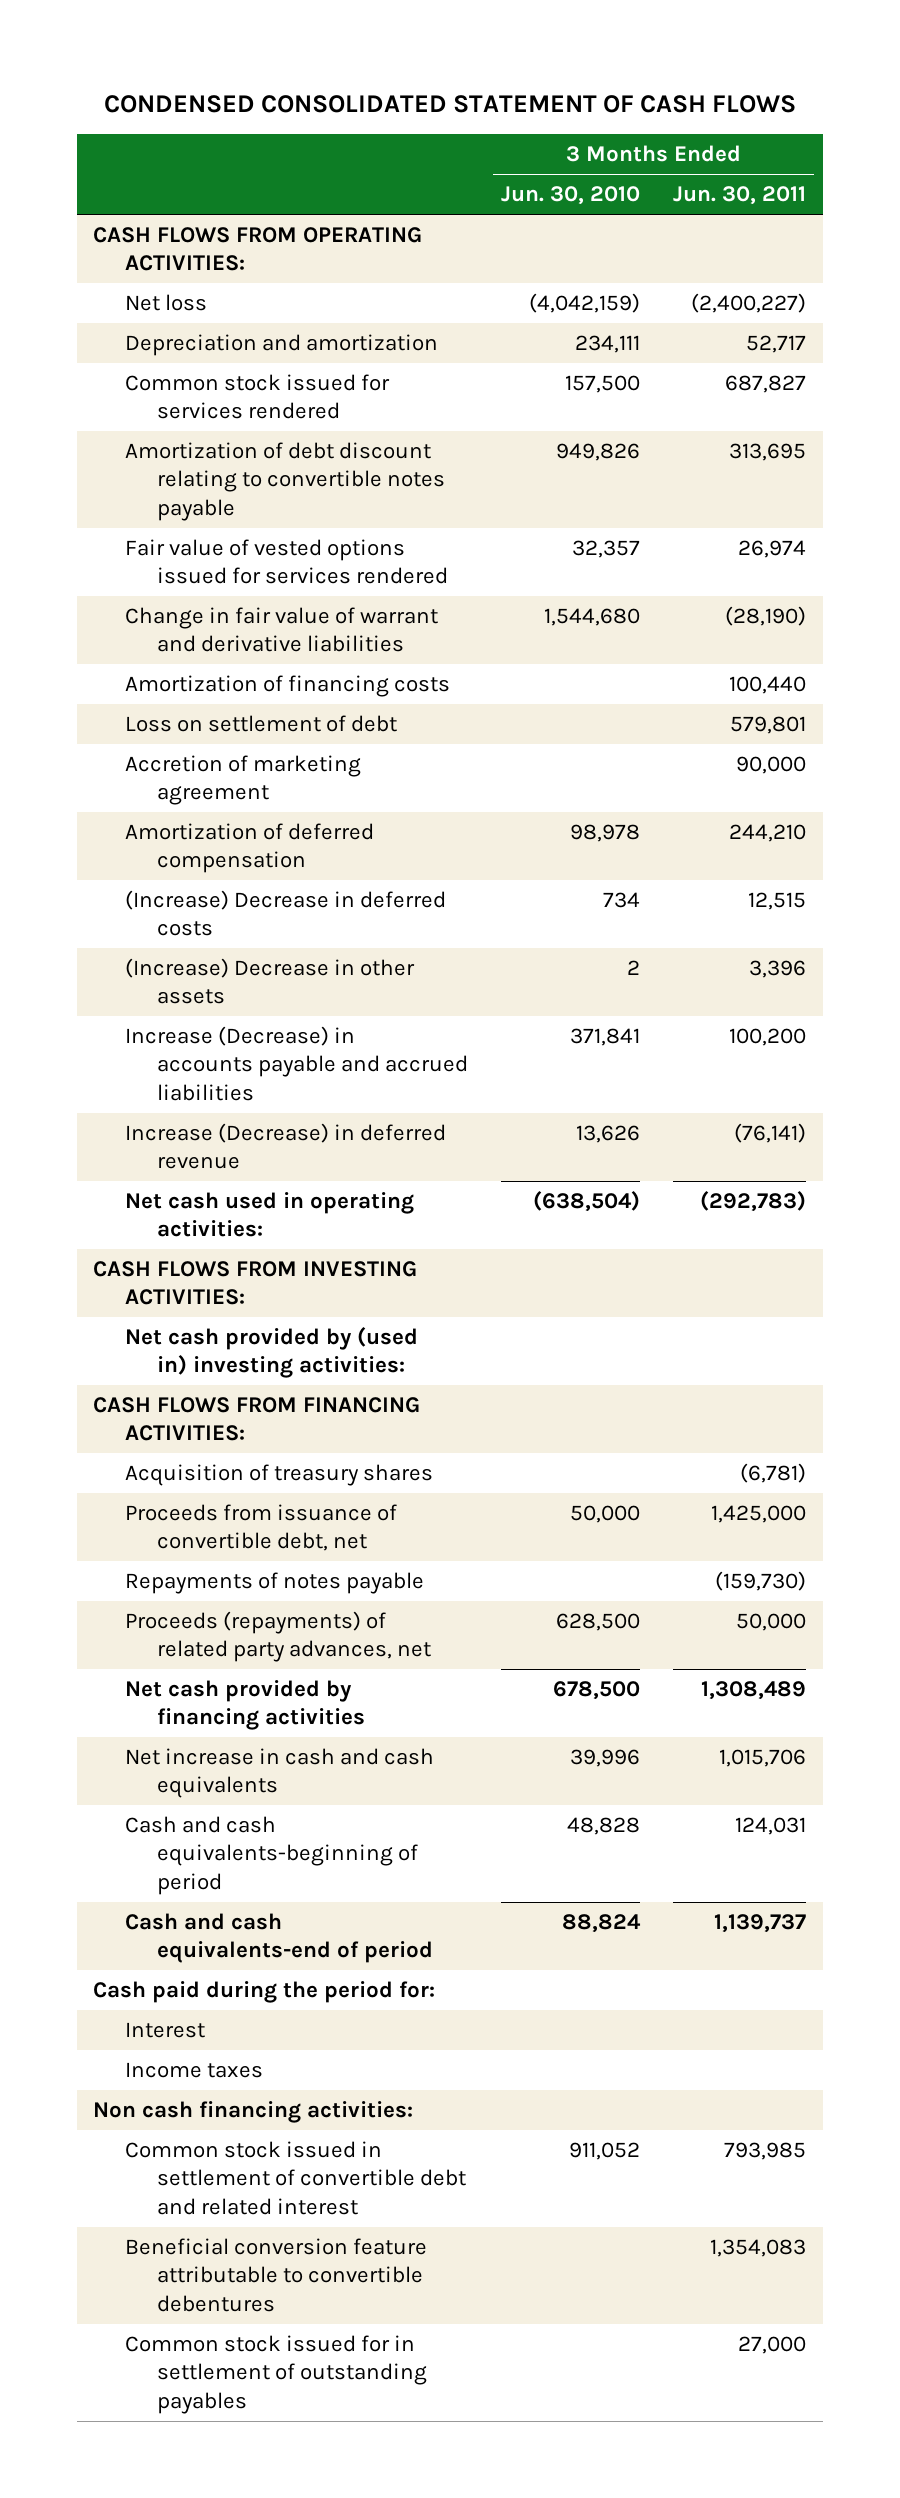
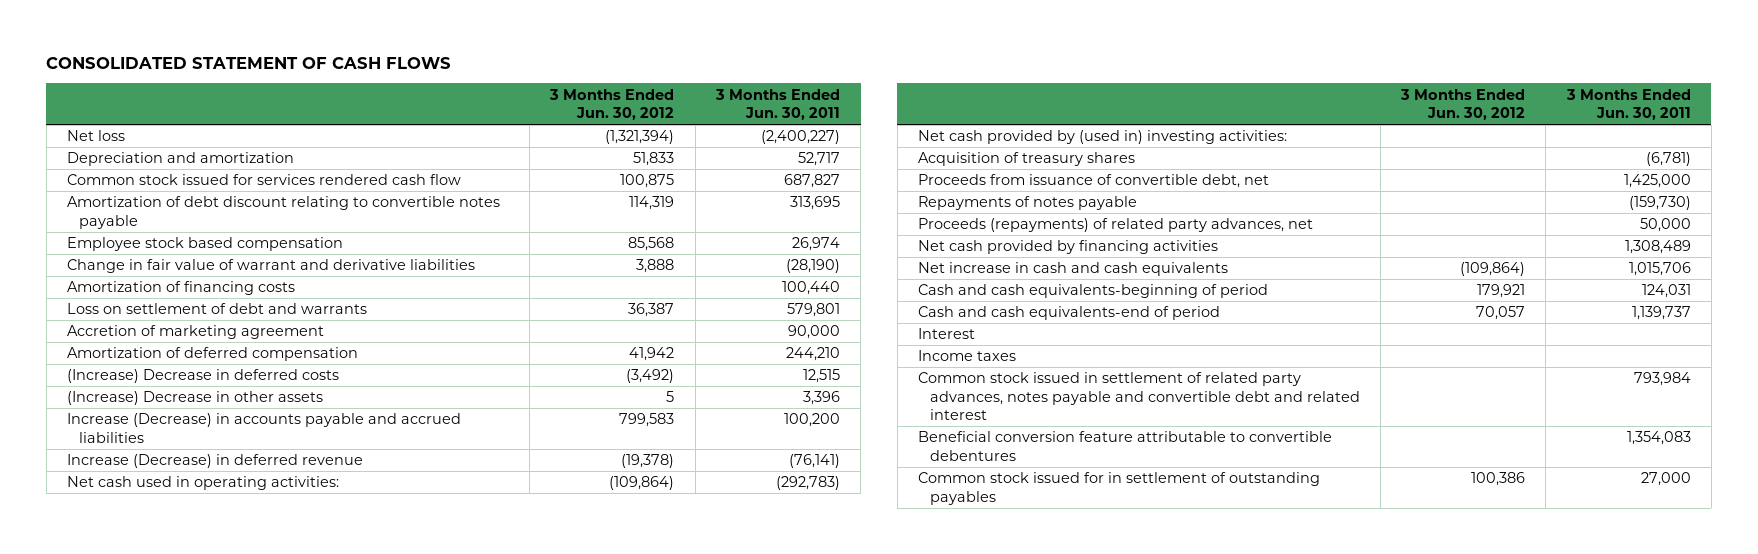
- CONDENSED CONSOLIDATED STATEMENT OF CASH FLOWS
+ CONSOLIDATED STATEMENT OF CASH FLOWS
- | 3 Months Ended Jun. 30, 2010 | 3 Months Ended Jun. 30, 2011
+ | 3 Months Ended Jun. 30, 2012 | 3 Months Ended Jun. 30, 2011
- CASH FLOWS FROM OPERATING ACTIVITIES:
- Common stock issued for services rendered | 157,500 | 687,827
+ Common stock issued for services rendered cash flow | 100,875 | 687,827
- Fair value of vested options issued for services rendered | 32,357 | 26,974
+ Employee stock based compensation | 85,568 | 26,974
- Loss on settlement of debt | | 579,801
+ Loss on settlement of debt and warrants | 36,387 | 579,801
- CASH FLOWS FROM INVESTING ACTIVITIES:
- CASH FLOWS FROM FINANCING ACTIVITIES:
- Cash paid during the period for:
- Non cash financing activities:
- Common stock issued in settlement of convertible debt and related interest | 911,052 | 793,985
+ Common stock issued in settlement of related party advances, notes payable and convertible debt and related interest | | 793,984

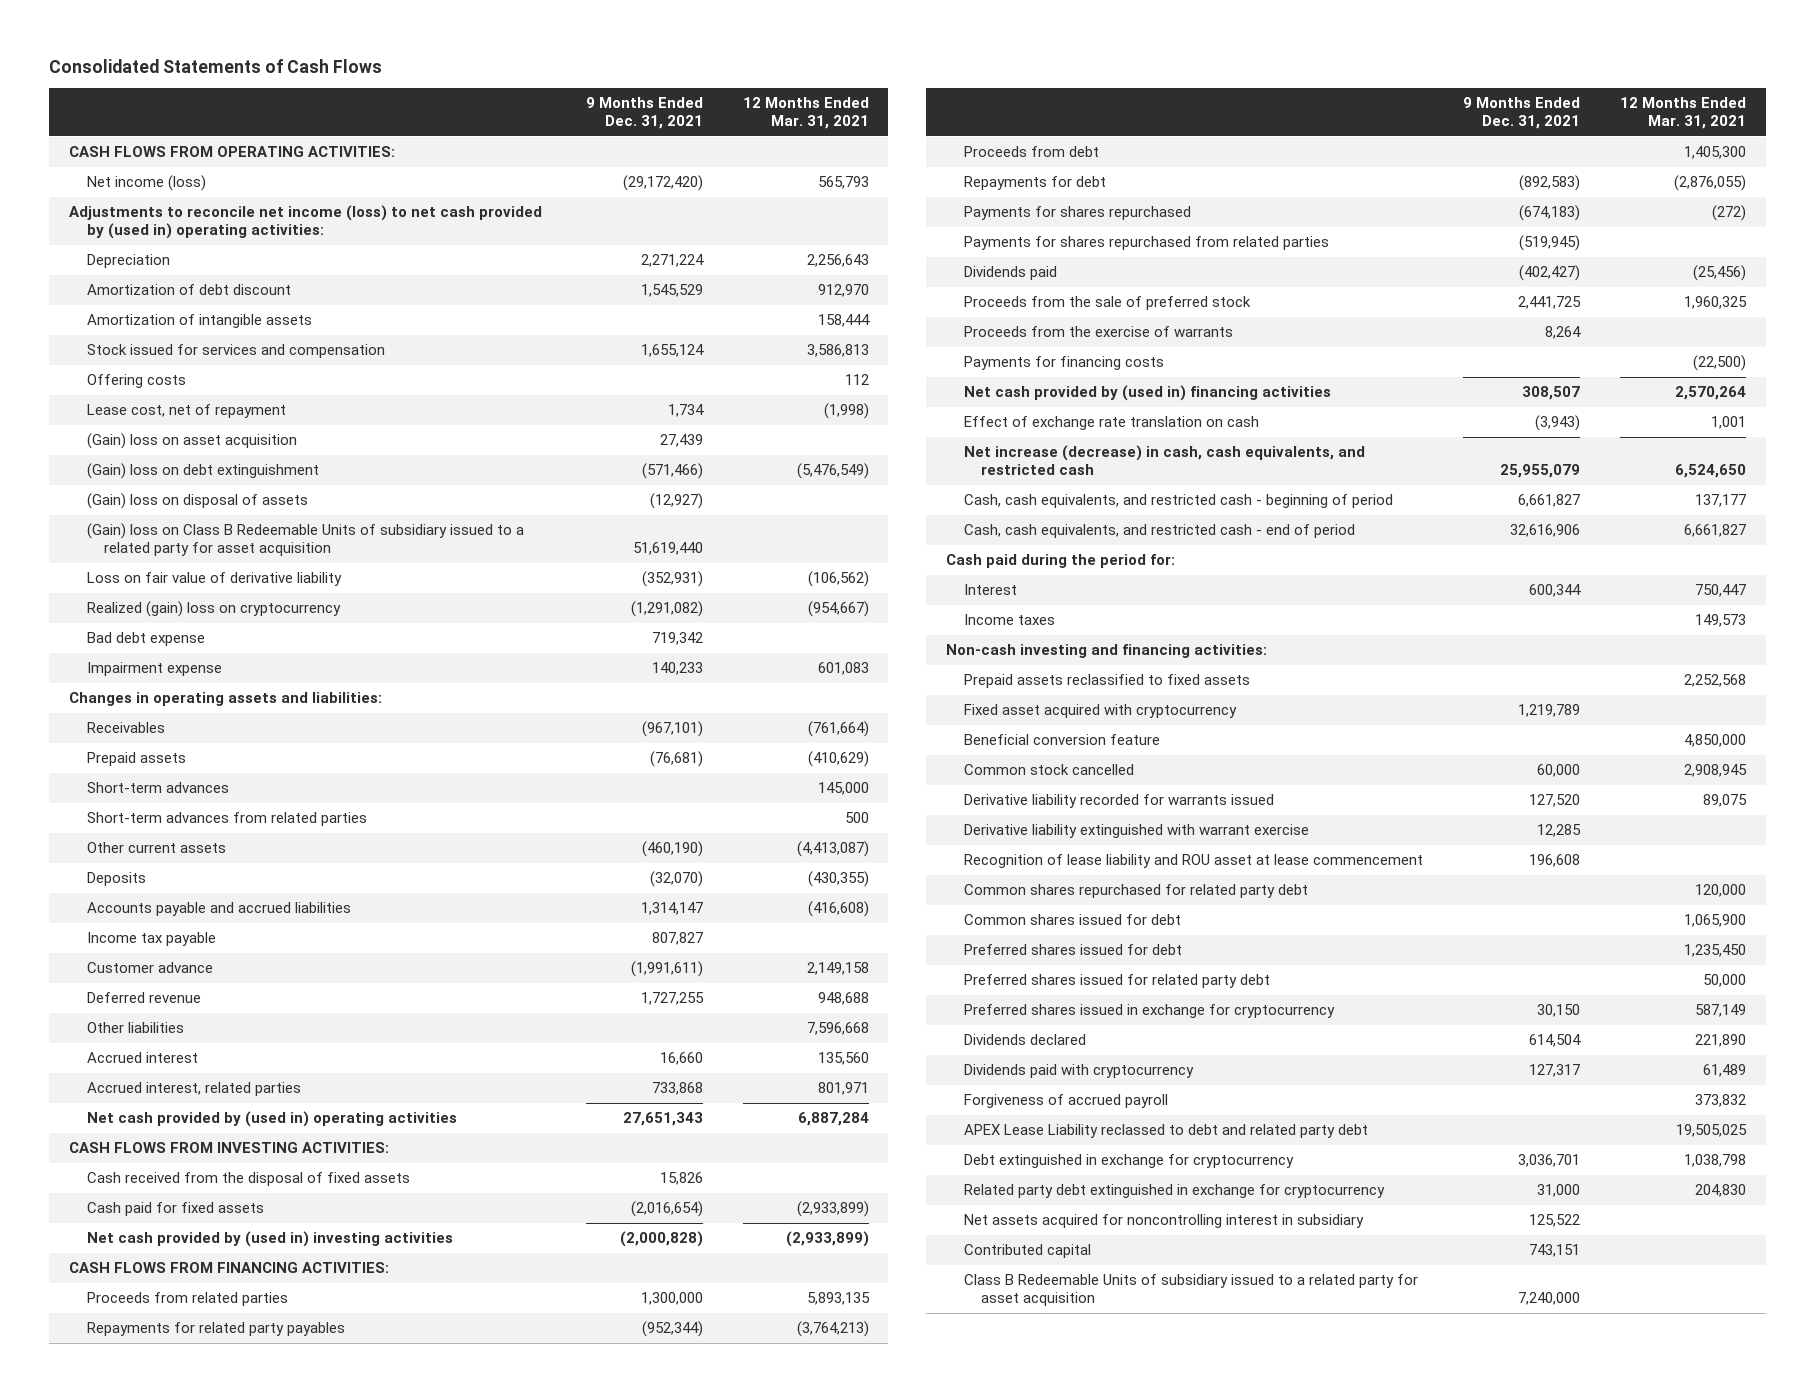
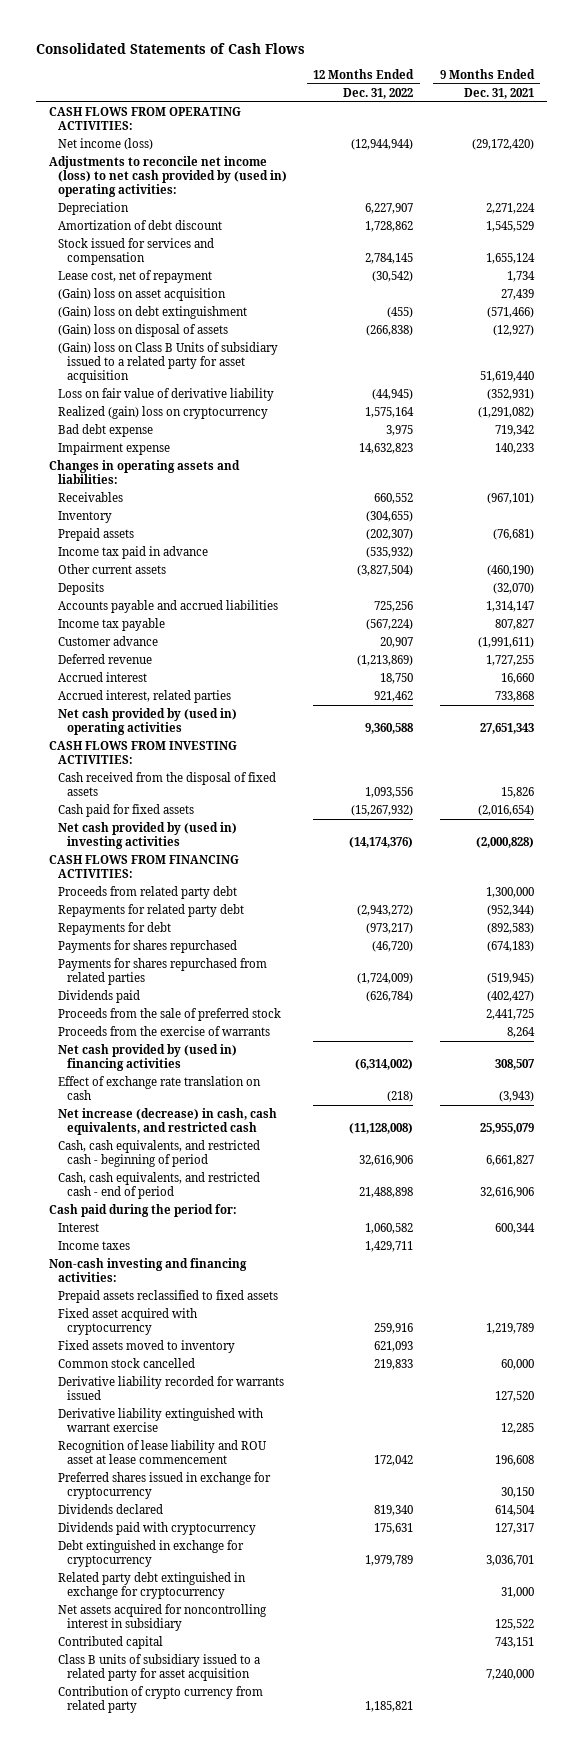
- | 9 Months Ended Dec. 31, 2021 | 12 Months Ended Mar. 31, 2021
+ | 12 Months Ended Dec. 31, 2022 | 9 Months Ended Dec. 31, 2021
- Amortization of intangible assets | | 158,444
- Offering costs | | 112
- (Gain) loss on Class B Redeemable Units of subsidiary issued to a related party for asset acquisition | 51,619,440 |
+ (Gain) loss on Class B Units of subsidiary issued to a related party for asset acquisition | | 51,619,440
+ Inventory | (304,655) |
- Short-term advances | | 145,000
- Short-term advances from related parties | | 500
+ Income tax paid in advance | (535,932) |
- Other liabilities | | 7,596,668
- Proceeds from related parties | 1,300,000 | 5,893,135
- Repayments for related party payables | (952,344) | (3,764,213)
- Proceeds from debt | | 1,405,300
+ Proceeds from related party debt | | 1,300,000
+ Repayments for related party debt | (2,943,272) | (952,344)
- Payments for financing costs | | (22,500)
- Beneficial conversion feature | | 4,850,000
+ Fixed assets moved to inventory | 621,093 |
- Common shares repurchased for related party debt | | 120,000
- Common shares issued for debt | | 1,065,900
- Preferred shares issued for debt | | 1,235,450
- Preferred shares issued for related party debt | | 50,000
- Forgiveness of accrued payroll | | 373,832
- APEX Lease Liability reclassed to debt and related party debt | | 19,505,025
- Class B Redeemable Units of subsidiary issued to a related party for asset acquisition | 7,240,000 |
+ Class B units of subsidiary issued to a related party for asset acquisition | | 7,240,000
+ Contribution of crypto currency from related party | 1,185,821 |

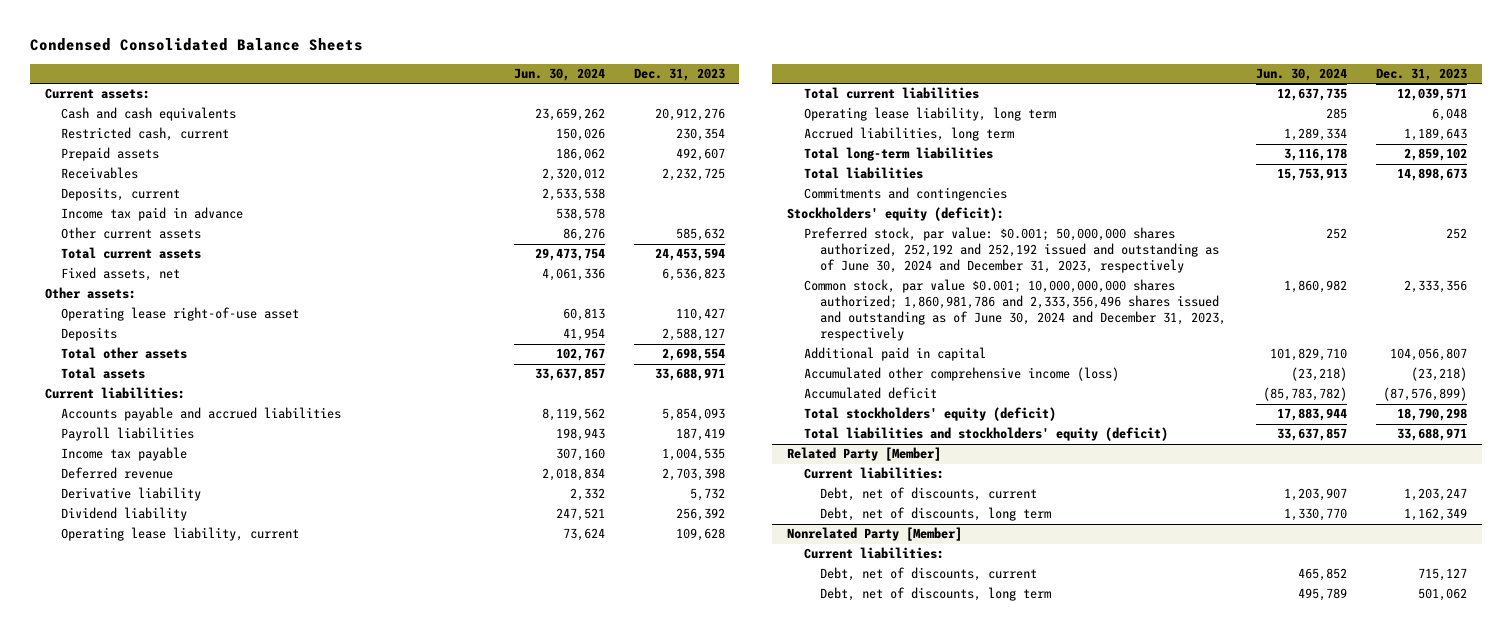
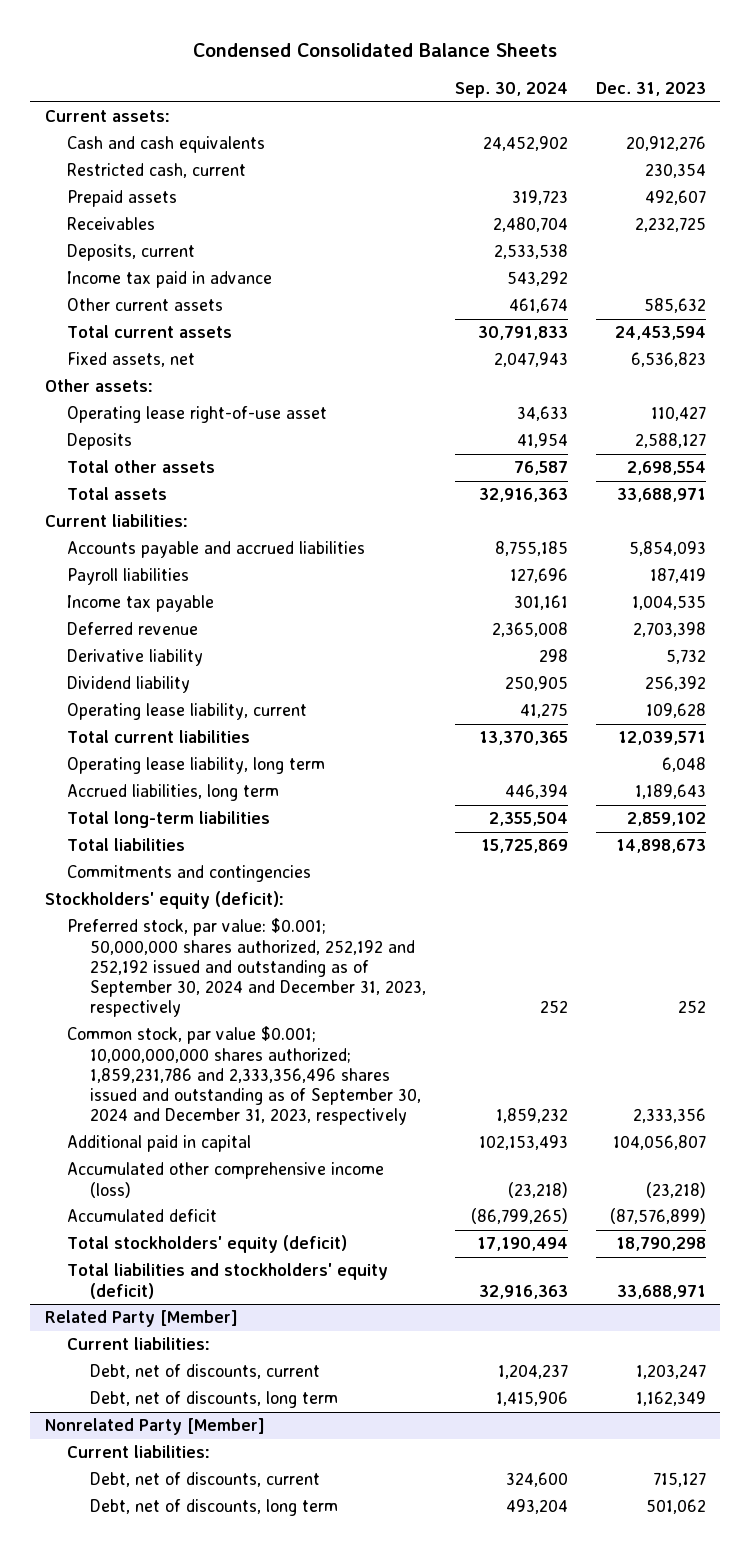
- | Jun. 30, 2024 | Dec. 31, 2023
+ | Sep. 30, 2024 | Dec. 31, 2023
- Preferred stock, par value: $0.001; 50,000,000 shares authorized, 252,192 and 252,192 issued and outstanding as of June 30, 2024 and December 31, 2023, respectively | 252 | 252
- Common stock, par value $0.001; 10,000,000,000 shares authorized; 1,860,981,786 and 2,333,356,496 shares issued and outstanding as of June 30, 2024 and December 31, 2023, respectively | 1,860,982 | 2,333,356
+ Preferred stock, par value: $0.001; 50,000,000 shares authorized, 252,192 and 252,192 issued and outstanding as of September 30, 2024 and December 31, 2023, respectively | 252 | 252
+ Common stock, par value $0.001; 10,000,000,000 shares authorized; 1,859,231,786 and 2,333,356,496 shares issued and outstanding as of September 30, 2024 and December 31, 2023, respectively | 1,859,232 | 2,333,356

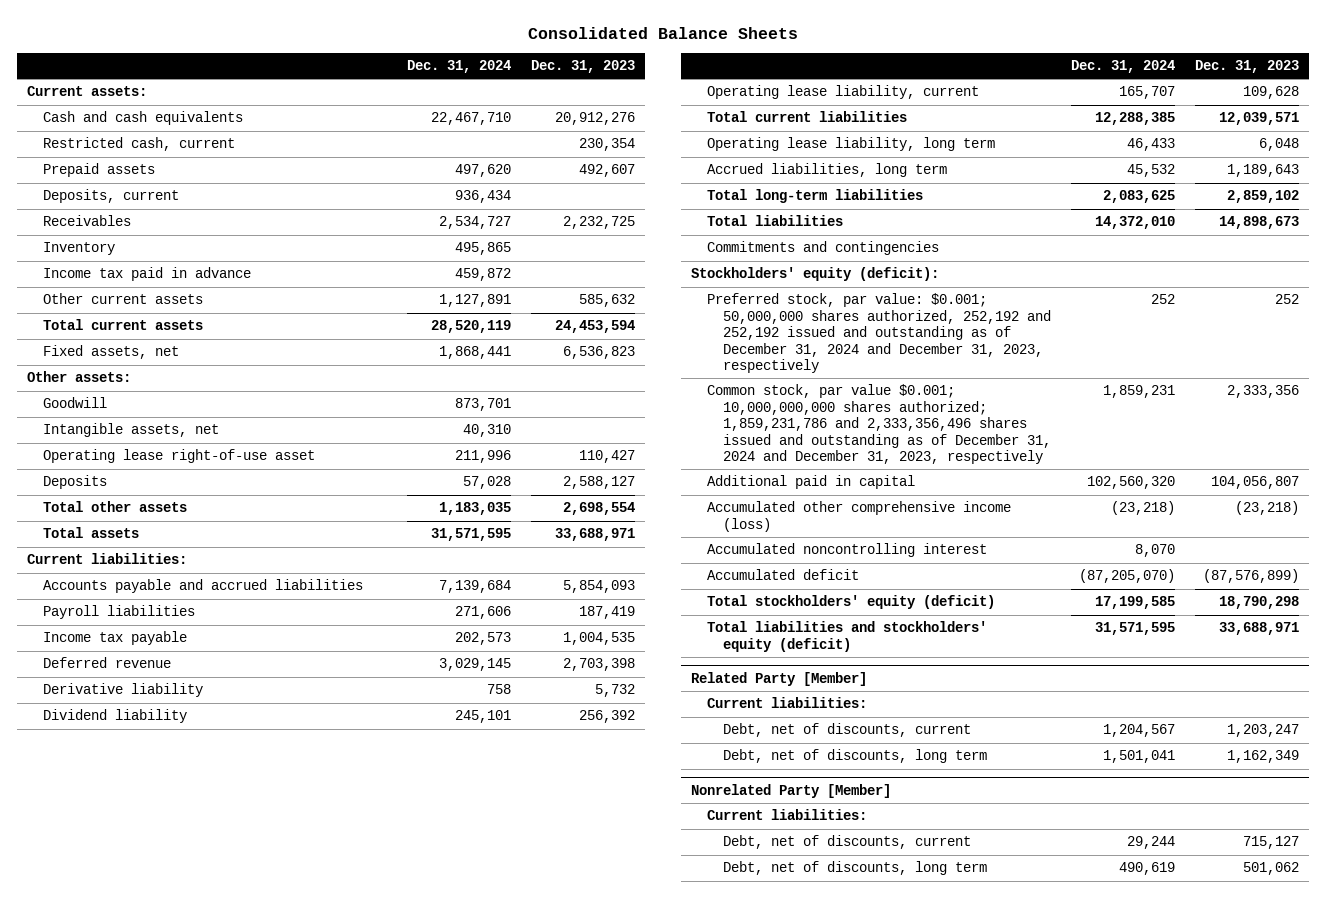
- Condensed Consolidated Balance Sheets
+ Consolidated Balance Sheets
- | Sep. 30, 2024 | Dec. 31, 2023
+ | Dec. 31, 2024 | Dec. 31, 2023
moved down: Receivables | 2,534,727 | 2,232,725
+ Inventory | 495,865 |
+ Goodwill | 873,701 |
+ Intangible assets, net | 40,310 |
- Preferred stock, par value: $0.001; 50,000,000 shares authorized, 252,192 and 252,192 issued and outstanding as of September 30, 2024 and December 31, 2023, respectively | 252 | 252
- Common stock, par value $0.001; 10,000,000,000 shares authorized; 1,859,231,786 and 2,333,356,496 shares issued and outstanding as of September 30, 2024 and December 31, 2023, respectively | 1,859,232 | 2,333,356
+ Preferred stock, par value: $0.001; 50,000,000 shares authorized, 252,192 and 252,192 issued and outstanding as of December 31, 2024 and December 31, 2023, respectively | 252 | 252
+ Common stock, par value $0.001; 10,000,000,000 shares authorized; 1,859,231,786 and 2,333,356,496 shares issued and outstanding as of December 31, 2024 and December 31, 2023, respectively | 1,859,231 | 2,333,356
+ Accumulated noncontrolling interest | 8,070 |

